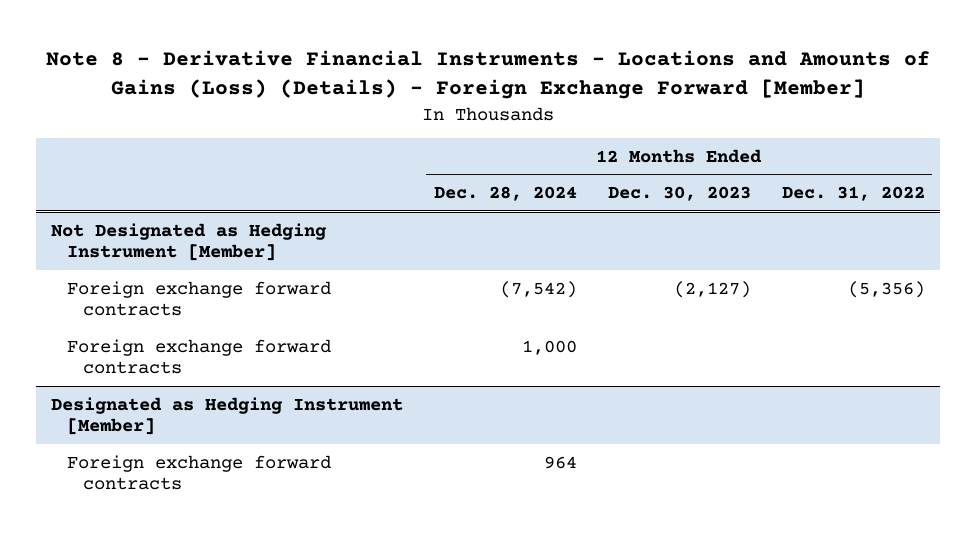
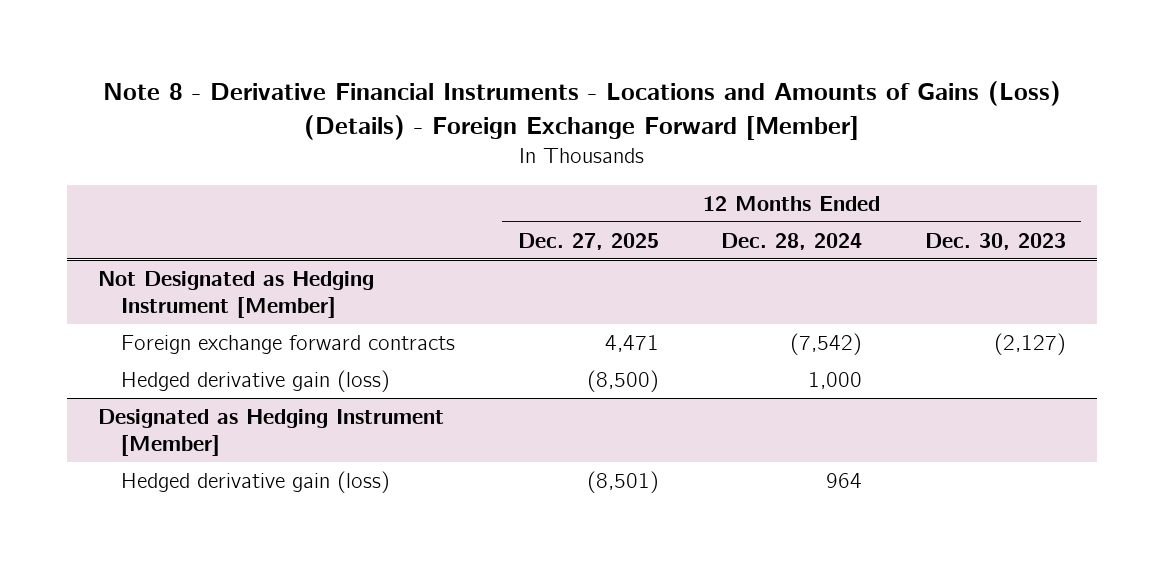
- | 12 Months Ended Dec. 28, 2024 | 12 Months Ended Dec. 30, 2023 | 12 Months Ended Dec. 31, 2022
+ | 12 Months Ended Dec. 27, 2025 | 12 Months Ended Dec. 28, 2024 | 12 Months Ended Dec. 30, 2023
@ Not Designated as Hedging Instrument [Member]
- Foreign exchange forward contracts | 1,000 | |
+ Hedged derivative gain (loss) | (8,500) | 1,000 |
@ Designated as Hedging Instrument [Member]
- Foreign exchange forward contracts | 964 | |
+ Hedged derivative gain (loss) | (8,501) | 964 |

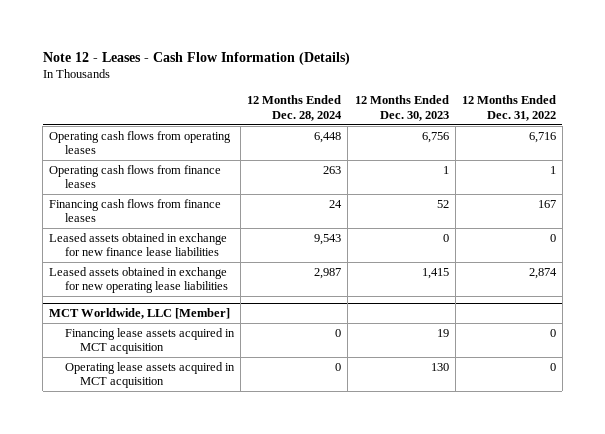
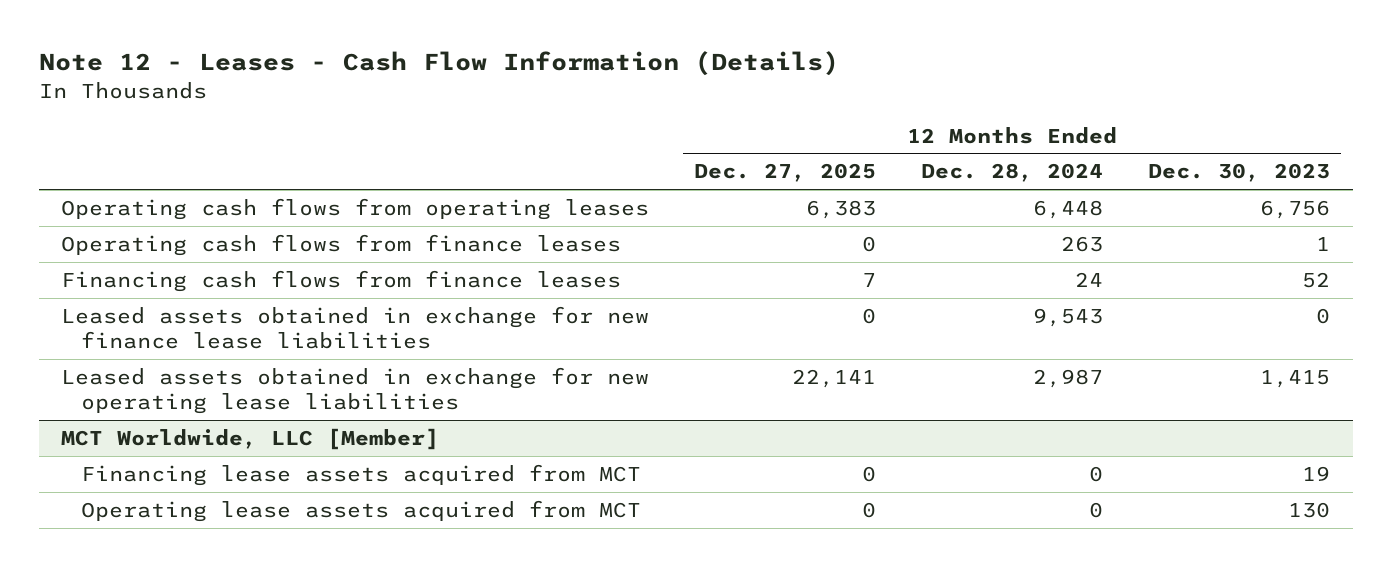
- | 12 Months Ended Dec. 28, 2024 | 12 Months Ended Dec. 30, 2023 | 12 Months Ended Dec. 31, 2022
+ | 12 Months Ended Dec. 27, 2025 | 12 Months Ended Dec. 28, 2024 | 12 Months Ended Dec. 30, 2023
@ MCT Worldwide, LLC [Member]
- Financing lease assets acquired in MCT acquisition | 0 | 19 | 0
- Operating lease assets acquired in MCT acquisition | 0 | 130 | 0
+ Financing lease assets acquired from MCT | 0 | 0 | 19
+ Operating lease assets acquired from MCT | 0 | 0 | 130

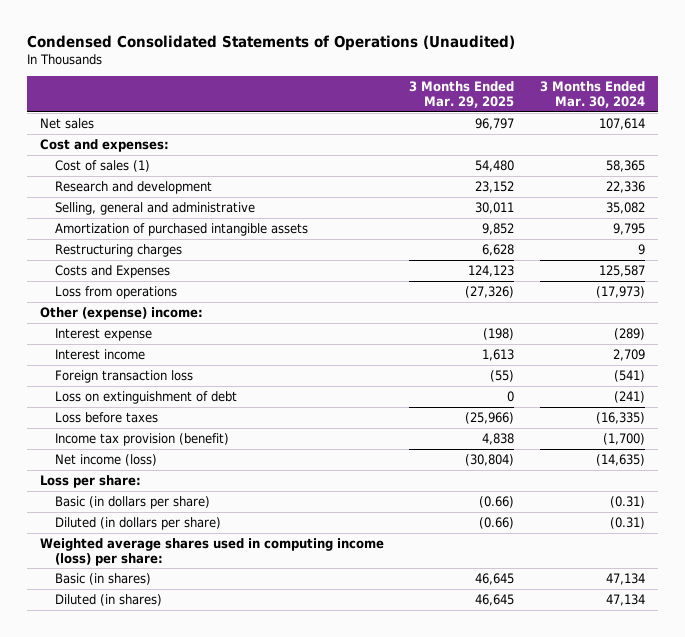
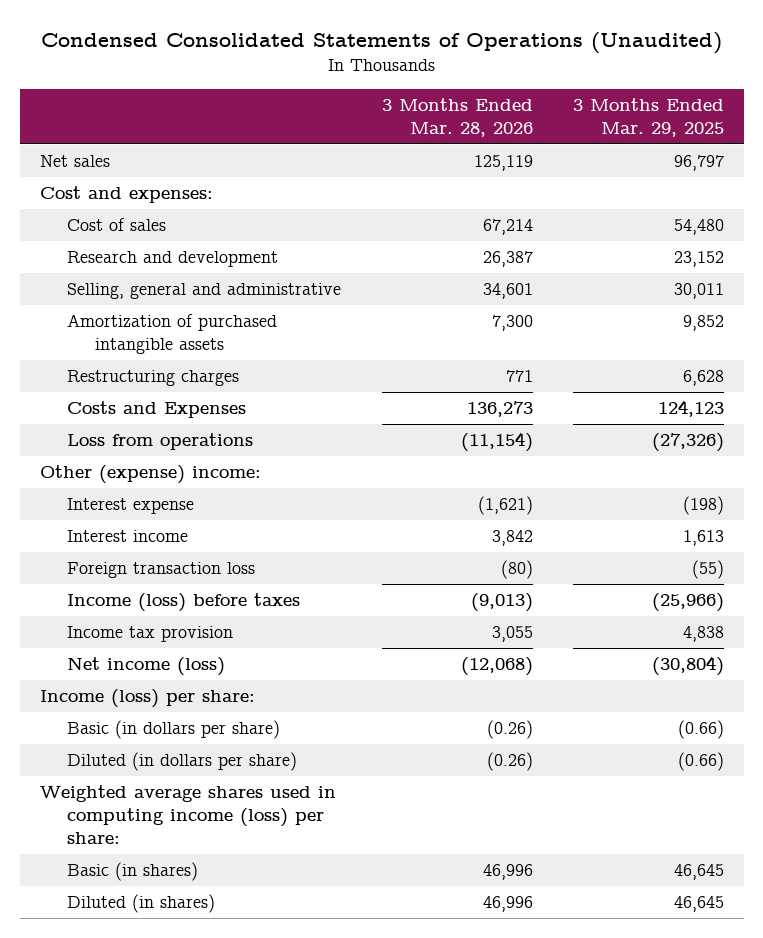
- | 3 Months Ended Mar. 29, 2025 | 3 Months Ended Mar. 30, 2024
+ | 3 Months Ended Mar. 28, 2026 | 3 Months Ended Mar. 29, 2025
- Cost of sales (1) | 54,480 | 58,365
+ Cost of sales | 67,214 | 54,480
- Loss on extinguishment of debt | 0 | (241)
- Loss before taxes | (25,966) | (16,335)
- Income tax provision (benefit) | 4,838 | (1,700)
+ Income (loss) before taxes | (9,013) | (25,966)
+ Income tax provision | 3,055 | 4,838
- Loss per share:
+ Income (loss) per share:

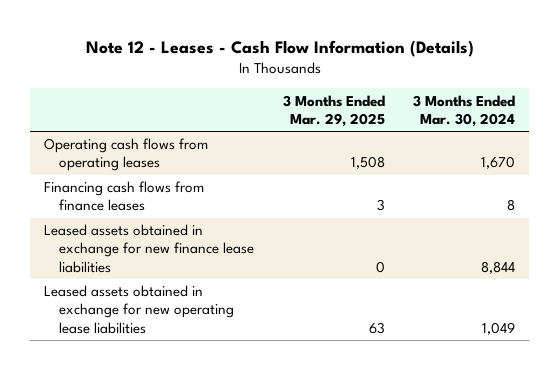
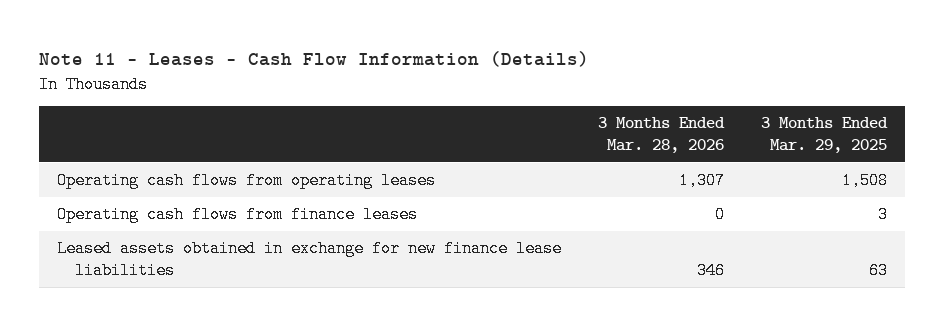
- Note 12 - Leases - Cash Flow Information (Details)
+ Note 11 - Leases - Cash Flow Information (Details)
- | 3 Months Ended Mar. 29, 2025 | 3 Months Ended Mar. 30, 2024
+ | 3 Months Ended Mar. 28, 2026 | 3 Months Ended Mar. 29, 2025
- Financing cash flows from finance leases | 3 | 8
- Leased assets obtained in exchange for new finance lease liabilities | 0 | 8,844
- Leased assets obtained in exchange for new operating lease liabilities | 63 | 1,049
+ Operating cash flows from finance leases | 0 | 3
+ Leased assets obtained in exchange for new finance lease liabilities | 346 | 63

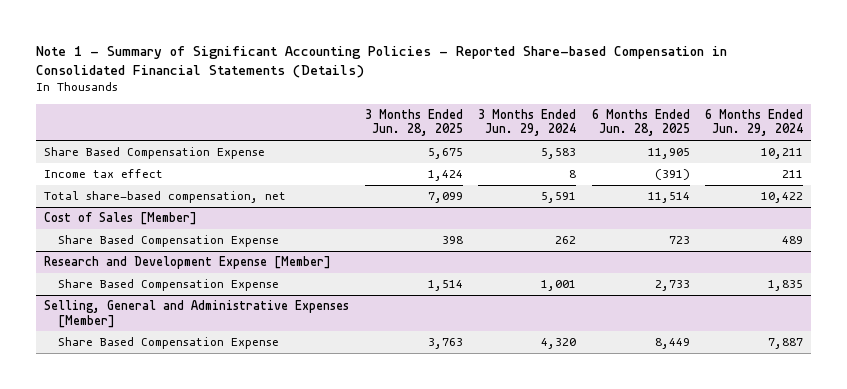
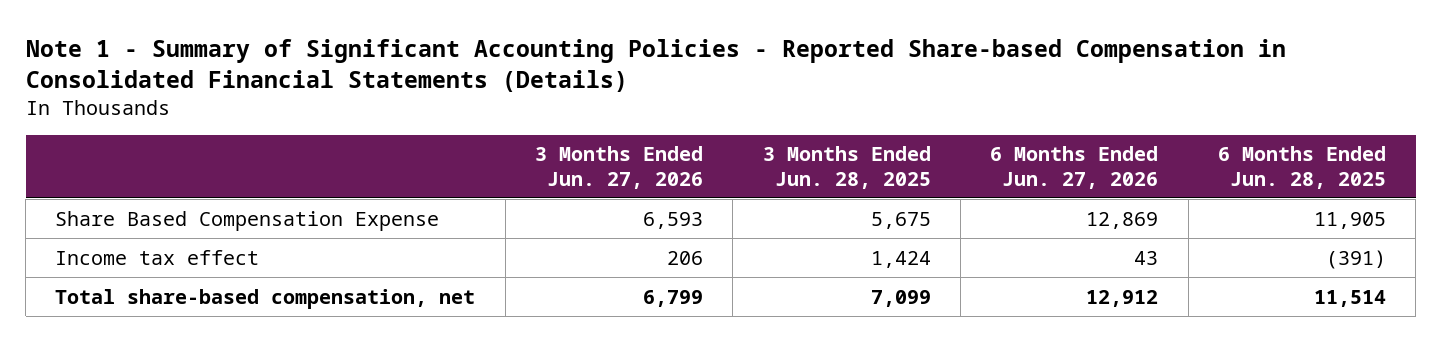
- | 3 Months Ended Jun. 28, 2025 | 3 Months Ended Jun. 29, 2024 | 6 Months Ended Jun. 28, 2025 | 6 Months Ended Jun. 29, 2024
+ | 3 Months Ended Jun. 27, 2026 | 3 Months Ended Jun. 28, 2025 | 6 Months Ended Jun. 27, 2026 | 6 Months Ended Jun. 28, 2025
- Cost of Sales [Member]
- Share Based Compensation Expense | 398 | 262 | 723 | 489
- Research and Development Expense [Member]
- Share Based Compensation Expense | 1,514 | 1,001 | 2,733 | 1,835
- Selling, General and Administrative Expenses [Member]
- Share Based Compensation Expense | 3,763 | 4,320 | 8,449 | 7,887

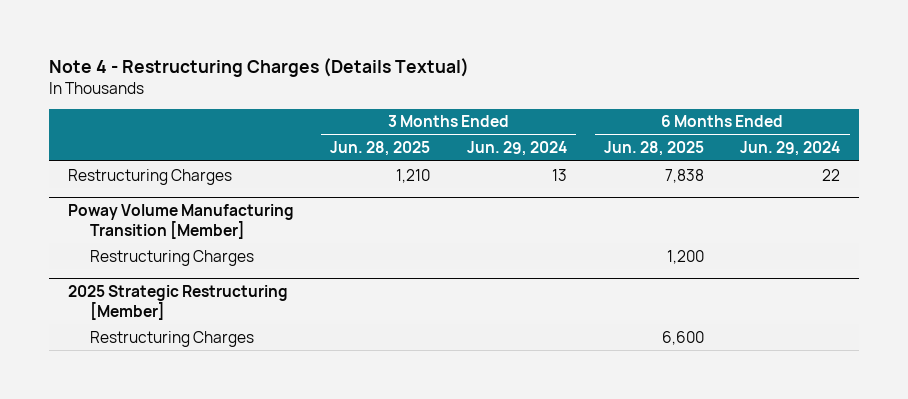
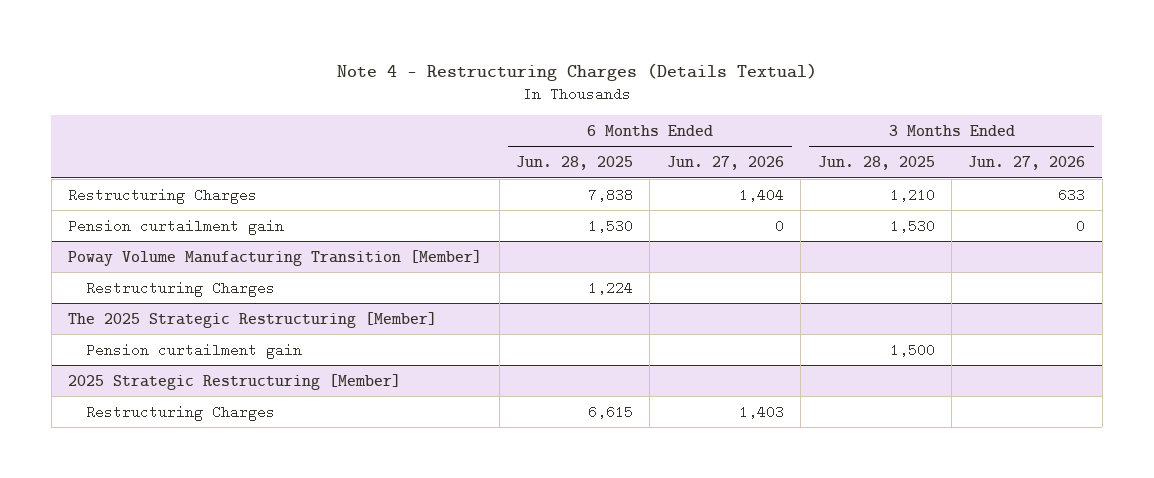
- | 3 Months Ended Jun. 28, 2025 | 3 Months Ended Jun. 29, 2024 | 6 Months Ended Jun. 28, 2025 | 6 Months Ended Jun. 29, 2024
+ | 6 Months Ended Jun. 28, 2025 | 6 Months Ended Jun. 27, 2026 | 3 Months Ended Jun. 28, 2025 | 3 Months Ended Jun. 27, 2026
+ Pension curtailment gain | 1,530 | 0 | 1,530 | 0
@ Poway Volume Manufacturing Transition [Member]
- Restructuring Charges | | | 1,200 |
+ Restructuring Charges | 1,224 | | |
+ The 2025 Strategic Restructuring [Member]
+ Pension curtailment gain | | | 1,500 |
@ 2025 Strategic Restructuring [Member]
- Restructuring Charges | | | 6,600 |
+ Restructuring Charges | 6,615 | 1,403 | |

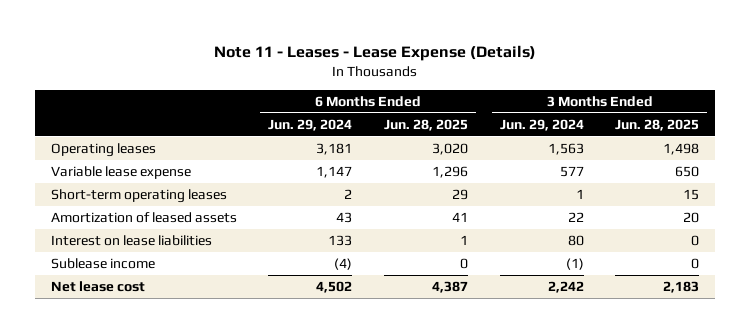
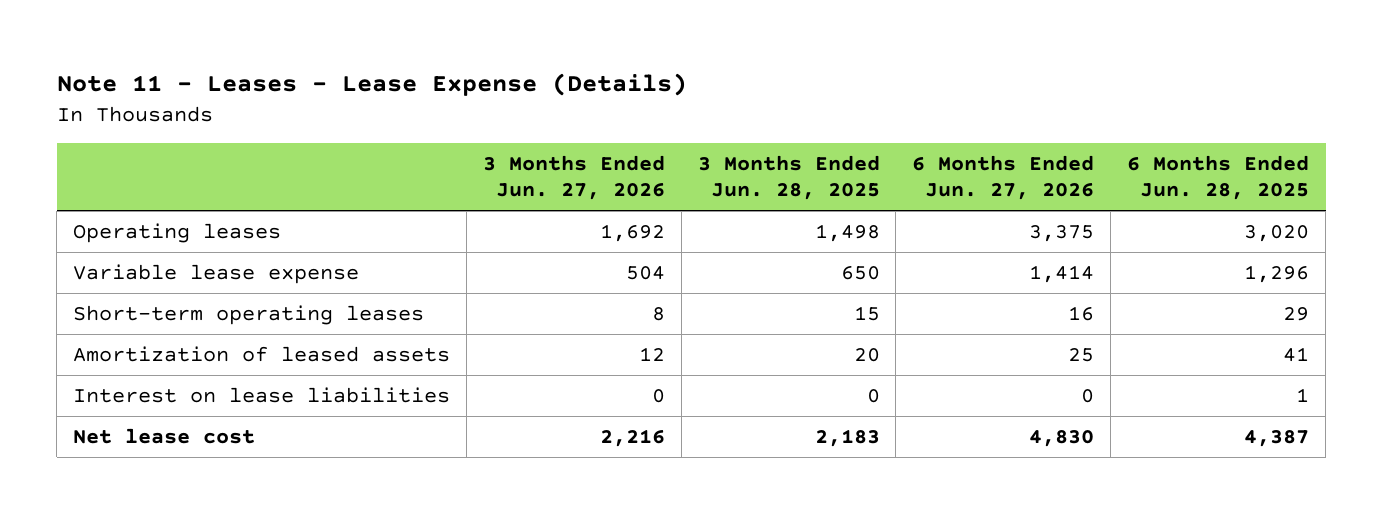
- | 6 Months Ended Jun. 29, 2024 | 6 Months Ended Jun. 28, 2025 | 3 Months Ended Jun. 29, 2024 | 3 Months Ended Jun. 28, 2025
+ | 3 Months Ended Jun. 27, 2026 | 3 Months Ended Jun. 28, 2025 | 6 Months Ended Jun. 27, 2026 | 6 Months Ended Jun. 28, 2025
- Sublease income | (4) | 0 | (1) | 0

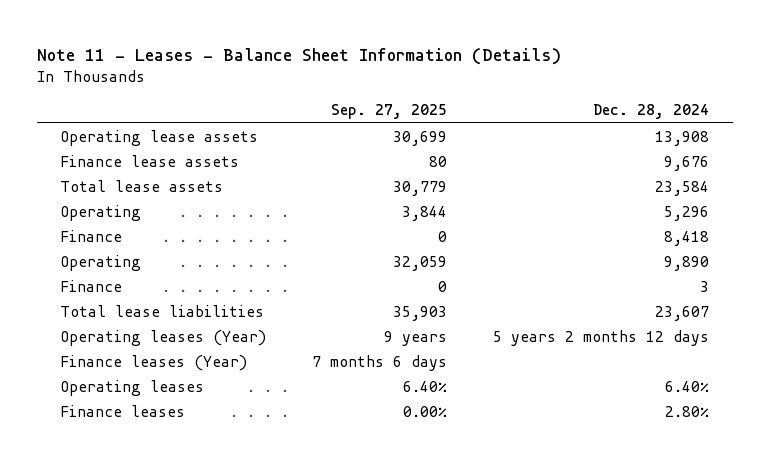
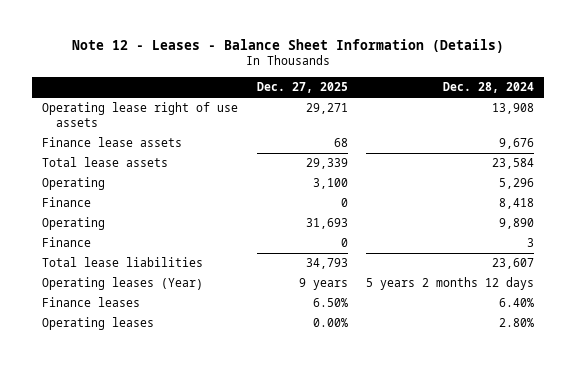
- Note 11 - Leases - Balance Sheet Information (Details)
+ Note 12 - Leases - Balance Sheet Information (Details)
- | Sep. 27, 2025 | Dec. 28, 2024
+ | Dec. 27, 2025 | Dec. 28, 2024
- Operating lease assets | 30,699 | 13,908
+ Operating lease right of use assets | 29,271 | 13,908
- Finance leases (Year) | 7 months 6 days |
- Operating leases | 6.40% | 6.40%
- Finance leases | 0.00% | 2.80%
+ Finance leases | 6.50% | 6.40%
+ Operating leases | 0.00% | 2.80%

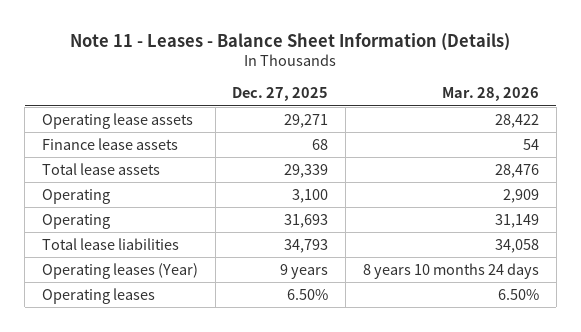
- Note 12 - Leases - Balance Sheet Information (Details)
+ Note 11 - Leases - Balance Sheet Information (Details)
- | Dec. 27, 2025 | Dec. 28, 2024
+ | Dec. 27, 2025 | Mar. 28, 2026
- Operating lease right of use assets | 29,271 | 13,908
+ Operating lease assets | 29,271 | 28,422
- Finance | 0 | 8,418
- Finance | 0 | 3
- Finance leases | 6.50% | 6.40%
- Operating leases | 0.00% | 2.80%
+ Operating leases | 6.50% | 6.50%

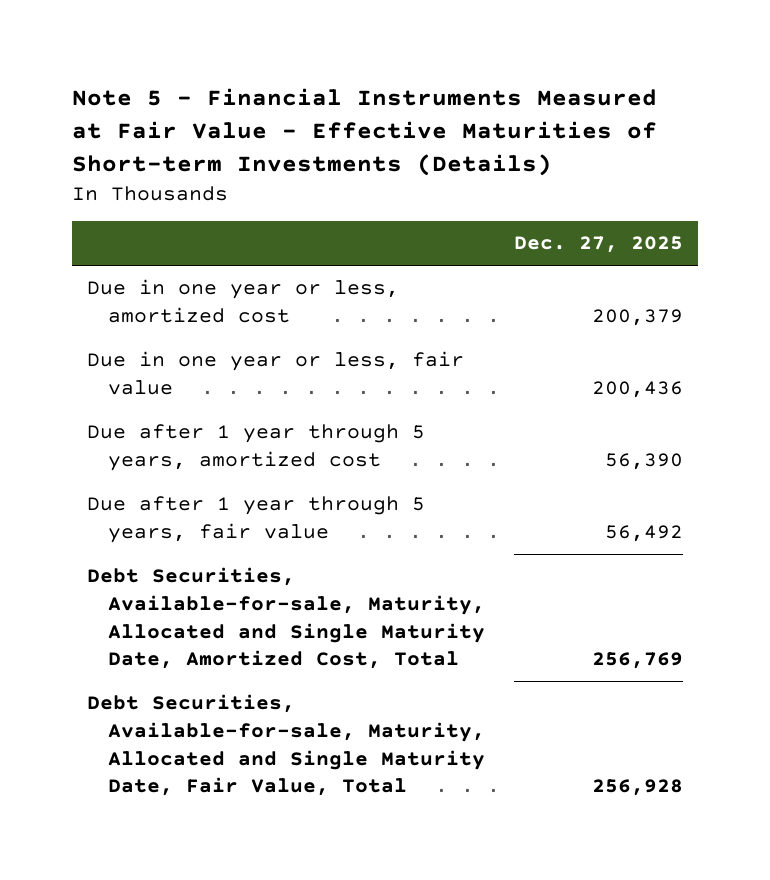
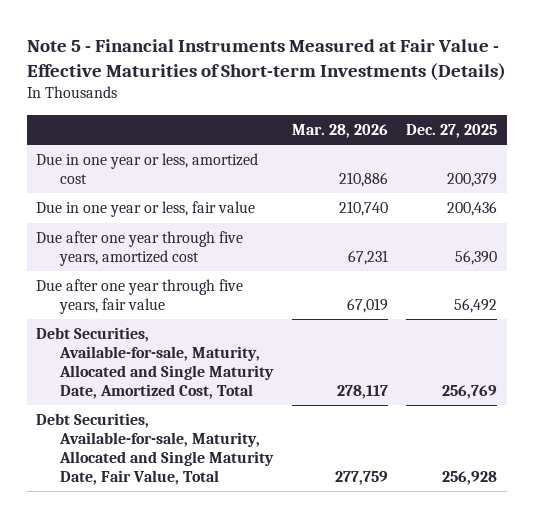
- | Dec. 27, 2025
+ | Mar. 28, 2026 | Dec. 27, 2025
- Due after 1 year through 5 years, amortized cost | 56,390
- Due after 1 year through 5 years, fair value | 56,492
+ Due after one year through five years, amortized cost | 67,231 | 56,390
+ Due after one year through five years, fair value | 67,019 | 56,492

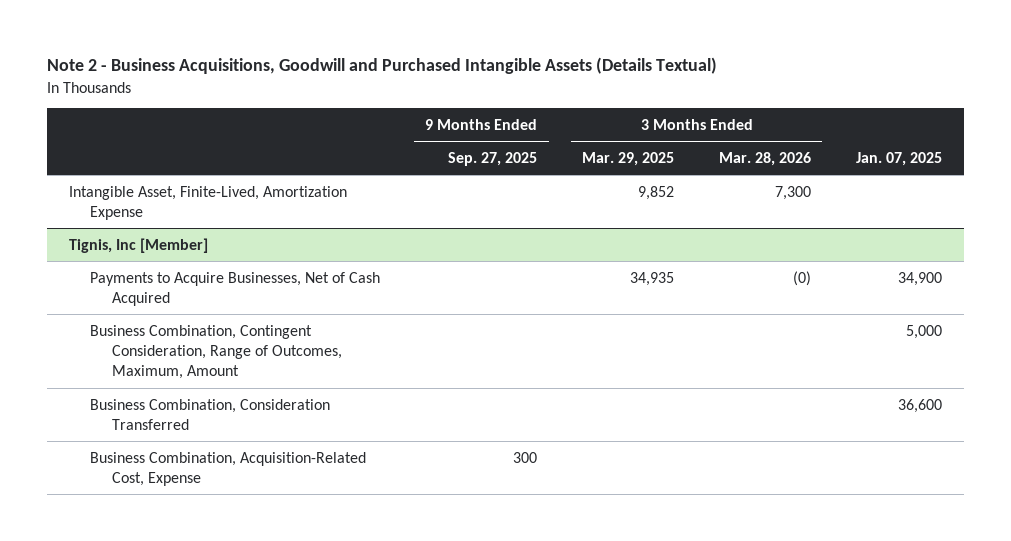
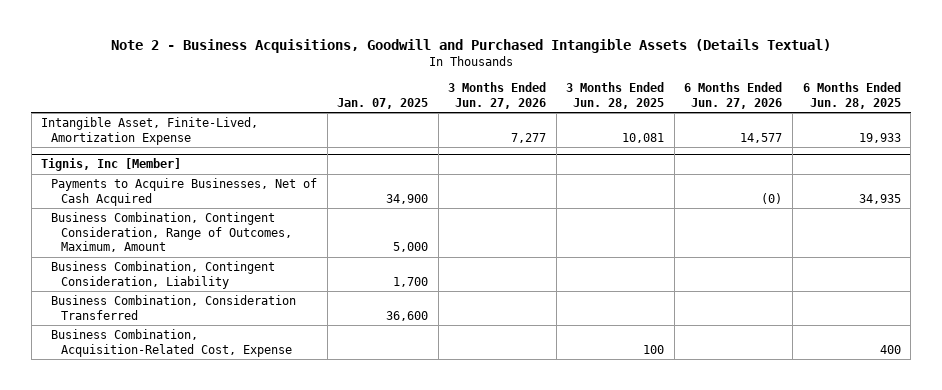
- | 9 Months Ended Sep. 27, 2025 | 3 Months Ended Mar. 29, 2025 | 3 Months Ended Mar. 28, 2026 | Jan. 07, 2025
+ | Jan. 07, 2025 | 3 Months Ended Jun. 27, 2026 | 3 Months Ended Jun. 28, 2025 | 6 Months Ended Jun. 27, 2026 | 6 Months Ended Jun. 28, 2025
@ Tignis, Inc [Member]
+ Business Combination, Contingent Consideration, Liability | 1,700 | | | |

